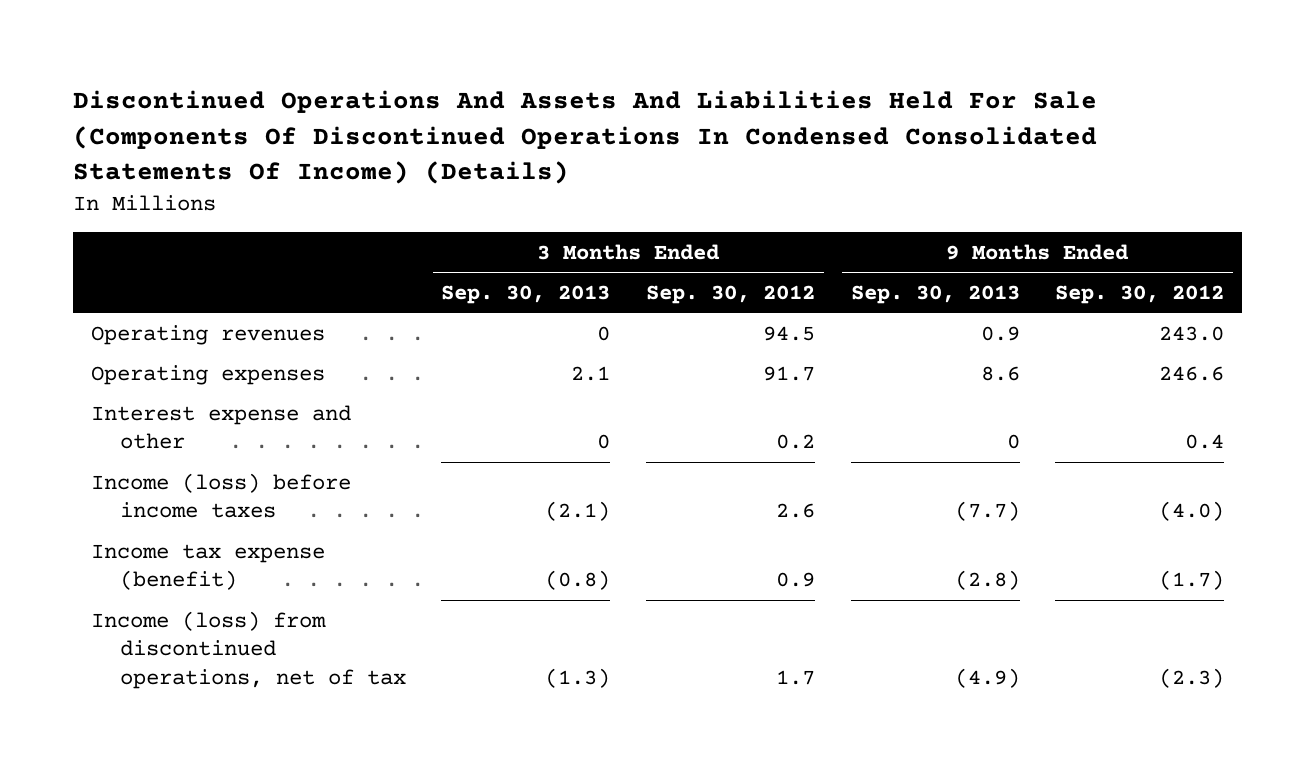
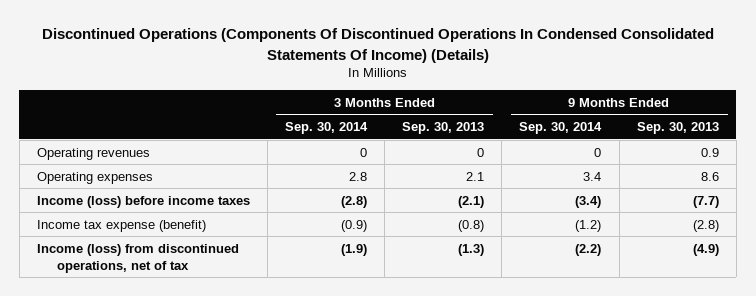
- Discontinued Operations And Assets And Liabilities Held For Sale (Components Of Discontinued Operations In Condensed Consolidated Statements Of Income) (Details)
+ Discontinued Operations (Components Of Discontinued Operations In Condensed Consolidated Statements Of Income) (Details)
- | 3 Months Ended Sep. 30, 2013 | 3 Months Ended Sep. 30, 2012 | 9 Months Ended Sep. 30, 2013 | 9 Months Ended Sep. 30, 2012
+ | 3 Months Ended Sep. 30, 2014 | 3 Months Ended Sep. 30, 2013 | 9 Months Ended Sep. 30, 2014 | 9 Months Ended Sep. 30, 2013
- Interest expense and other | 0 | 0.2 | 0 | 0.4

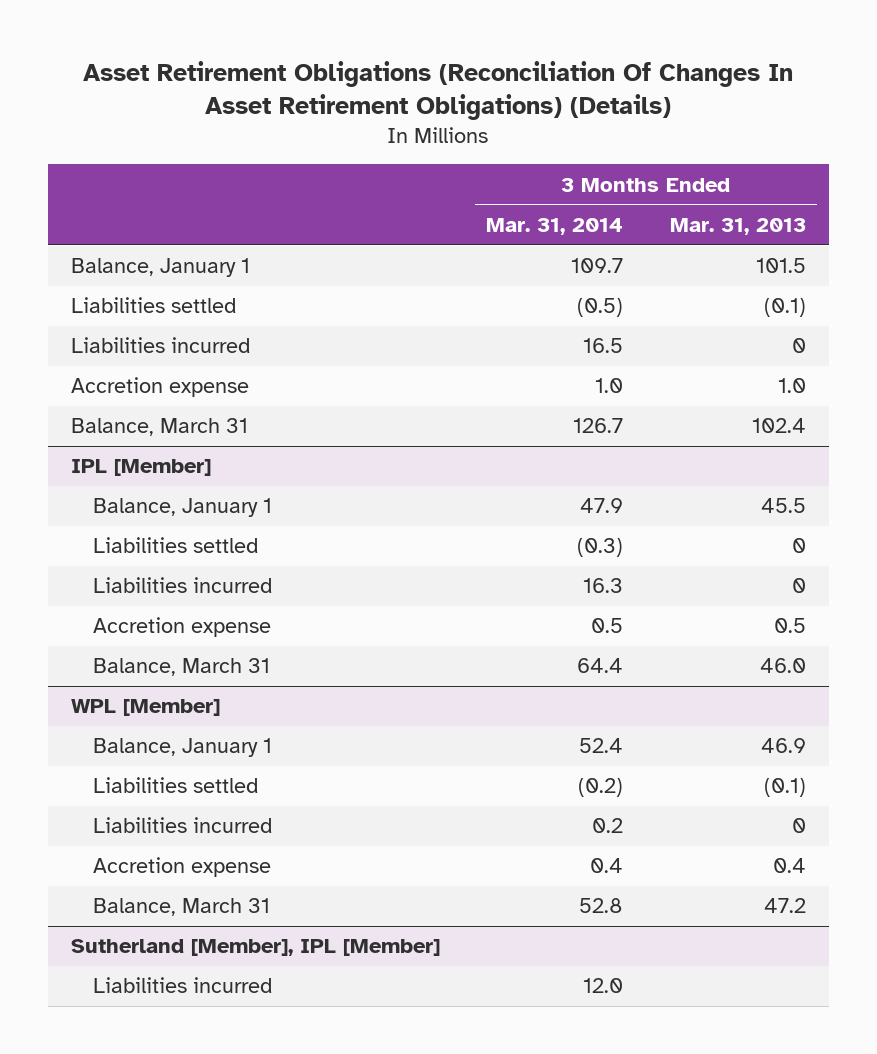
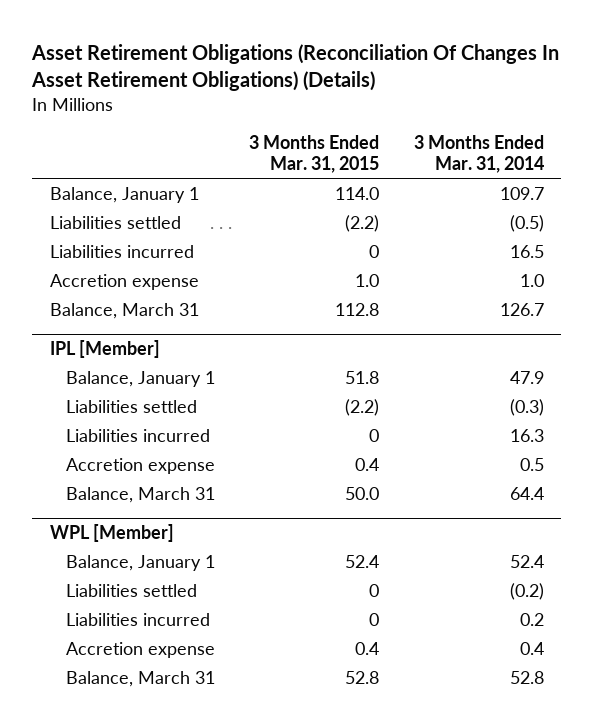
- | 3 Months Ended Mar. 31, 2014 | 3 Months Ended Mar. 31, 2013
+ | 3 Months Ended Mar. 31, 2015 | 3 Months Ended Mar. 31, 2014
- Sutherland [Member], IPL [Member]
- Liabilities incurred | 12.0 |

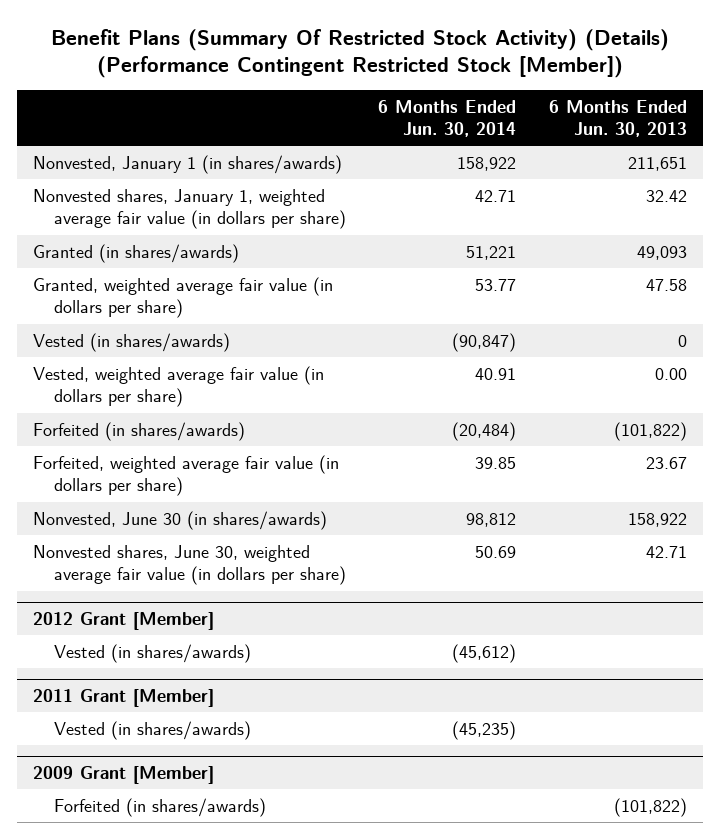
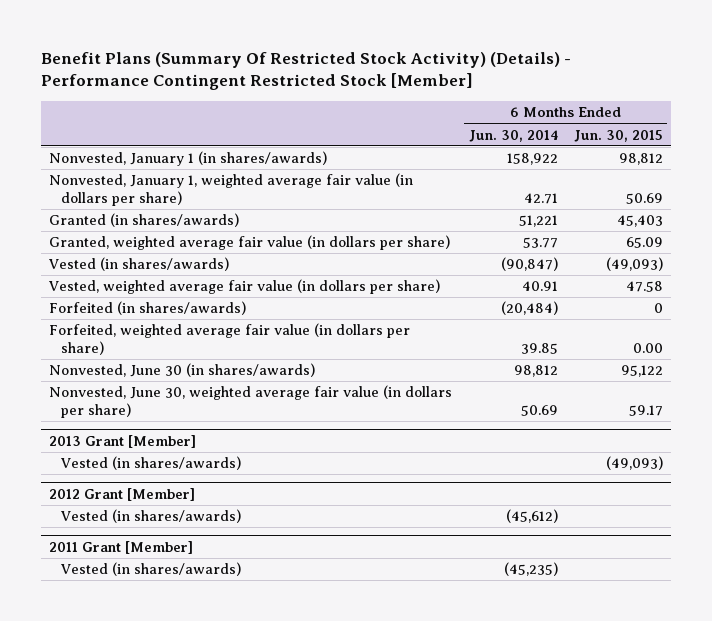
- Benefit Plans (Summary Of Restricted Stock Activity) (Details) (Performance Contingent Restricted Stock [Member])
+ Benefit Plans (Summary Of Restricted Stock Activity) (Details) - Performance Contingent Restricted Stock [Member]
- | 6 Months Ended Jun. 30, 2014 | 6 Months Ended Jun. 30, 2013
+ | 6 Months Ended Jun. 30, 2014 | 6 Months Ended Jun. 30, 2015
- Nonvested shares, January 1, weighted average fair value (in dollars per share) | 42.71 | 32.42
+ Nonvested, January 1, weighted average fair value (in dollars per share) | 42.71 | 50.69
- Nonvested shares, June 30, weighted average fair value (in dollars per share) | 50.69 | 42.71
+ Nonvested, June 30, weighted average fair value (in dollars per share) | 50.69 | 59.17
+ 2013 Grant [Member]
+ Vested (in shares/awards) | | (49,093)
- 2009 Grant [Member]
- Forfeited (in shares/awards) | | (101,822)

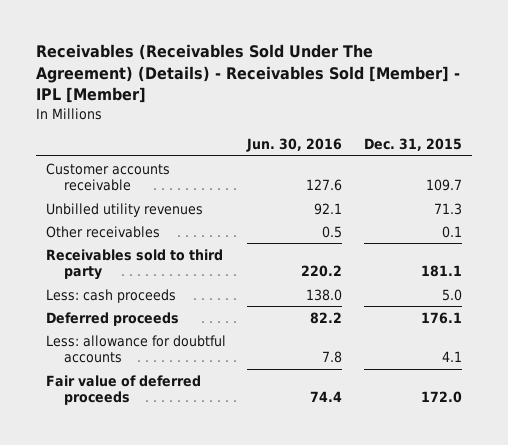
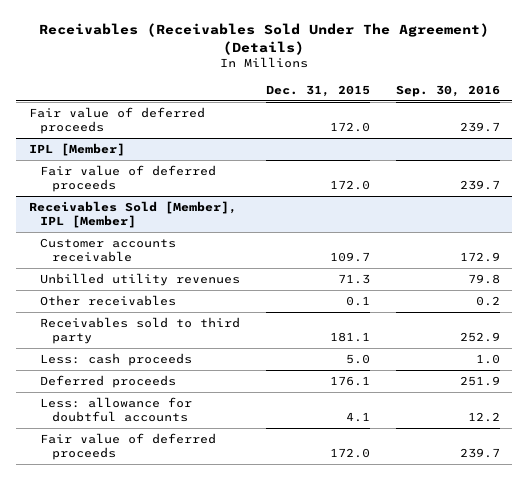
- Receivables (Receivables Sold Under The Agreement) (Details) - Receivables Sold [Member] - IPL [Member]
+ Receivables (Receivables Sold Under The Agreement) (Details)
- | Jun. 30, 2016 | Dec. 31, 2015
+ | Dec. 31, 2015 | Sep. 30, 2016
+ Fair value of deferred proceeds | 172.0 | 239.7
+ IPL [Member]
+ Fair value of deferred proceeds | 172.0 | 239.7
+ Receivables Sold [Member], IPL [Member]

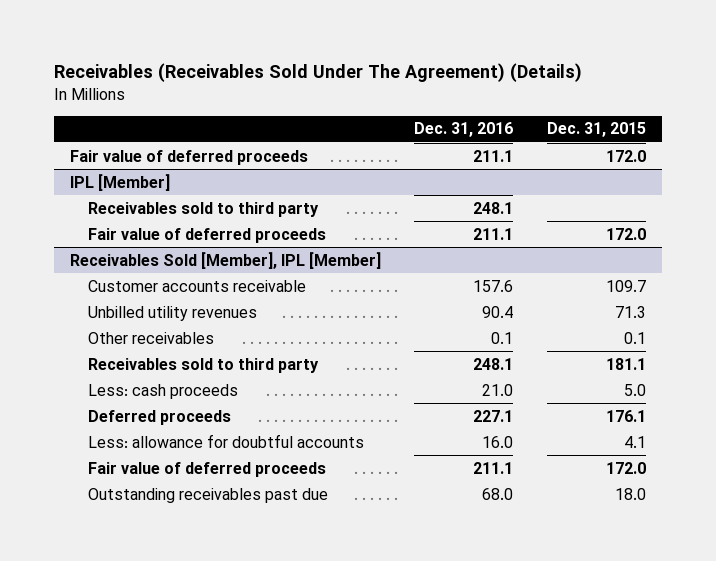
- | Dec. 31, 2015 | Sep. 30, 2016
+ | Dec. 31, 2016 | Dec. 31, 2015
@ IPL [Member]
+ Receivables sold to third party | 248.1 |
@ Receivables Sold [Member], IPL [Member]
+ Outstanding receivables past due | 68.0 | 18.0

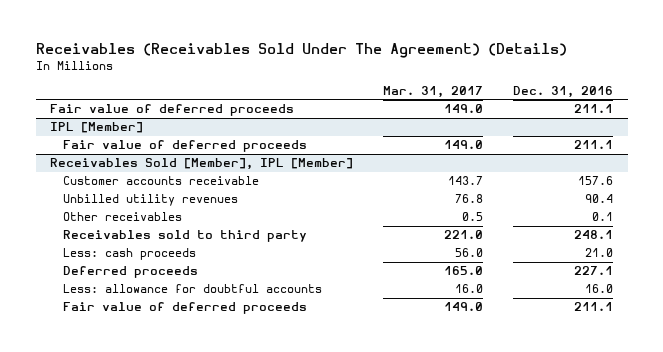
- | Dec. 31, 2016 | Dec. 31, 2015
+ | Mar. 31, 2017 | Dec. 31, 2016
@ IPL [Member]
- Receivables sold to third party | 248.1 |
@ Receivables Sold [Member], IPL [Member]
- Outstanding receivables past due | 68.0 | 18.0

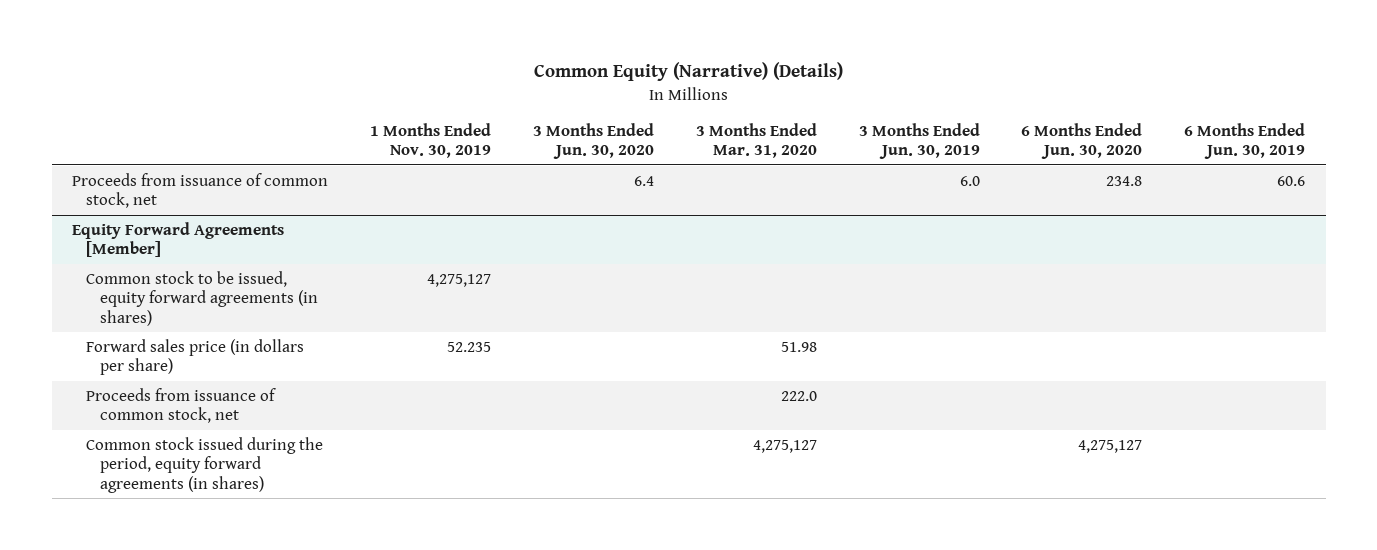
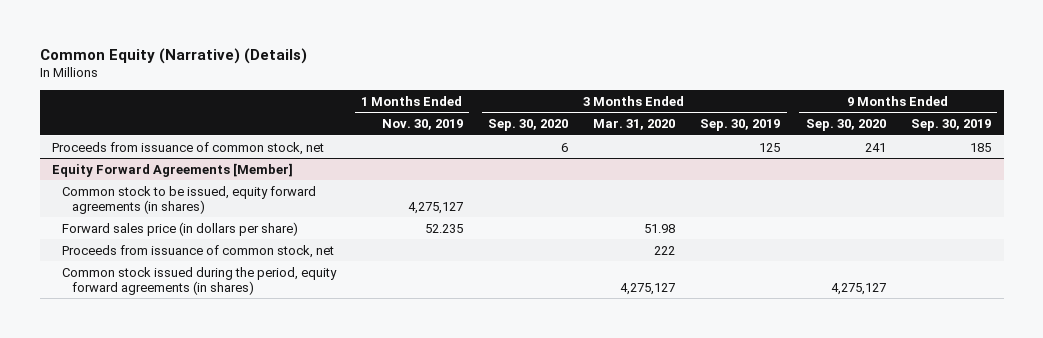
- | 1 Months Ended Nov. 30, 2019 | 3 Months Ended Jun. 30, 2020 | 3 Months Ended Mar. 31, 2020 | 3 Months Ended Jun. 30, 2019 | 6 Months Ended Jun. 30, 2020 | 6 Months Ended Jun. 30, 2019
+ | 1 Months Ended Nov. 30, 2019 | 3 Months Ended Sep. 30, 2020 | 3 Months Ended Mar. 31, 2020 | 3 Months Ended Sep. 30, 2019 | 9 Months Ended Sep. 30, 2020 | 9 Months Ended Sep. 30, 2019
@ Equity Forward Agreements [Member]
- Proceeds from issuance of common stock, net | | | 222.0 | | |
+ Proceeds from issuance of common stock, net | | | 222 | | |

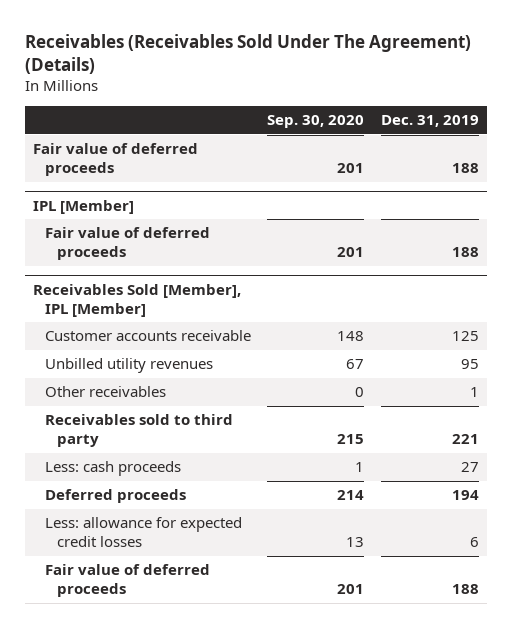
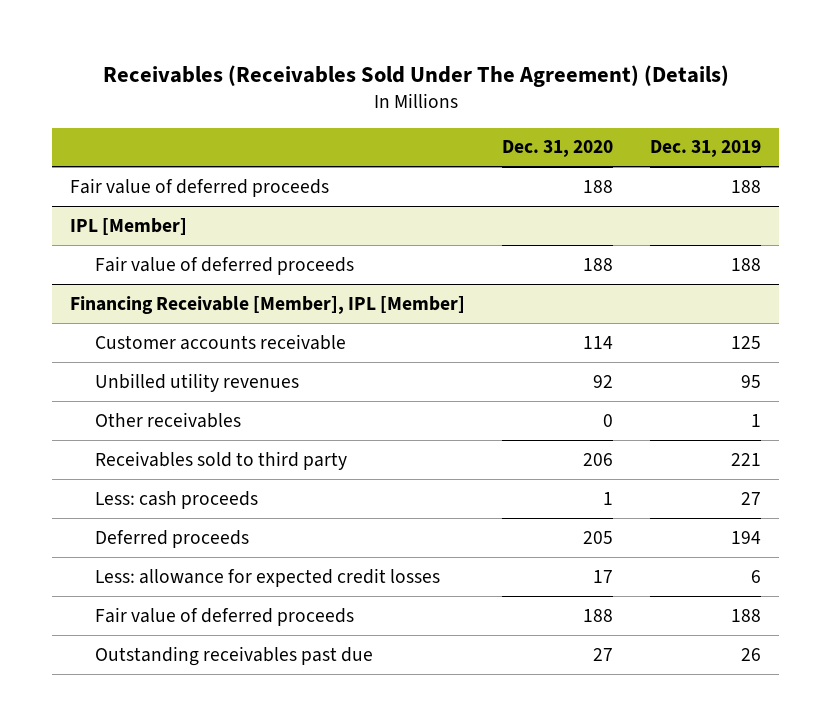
- | Sep. 30, 2020 | Dec. 31, 2019
+ | Dec. 31, 2020 | Dec. 31, 2019
- Receivables Sold [Member], IPL [Member]
+ Financing Receivable [Member], IPL [Member]
+ Outstanding receivables past due | 27 | 26

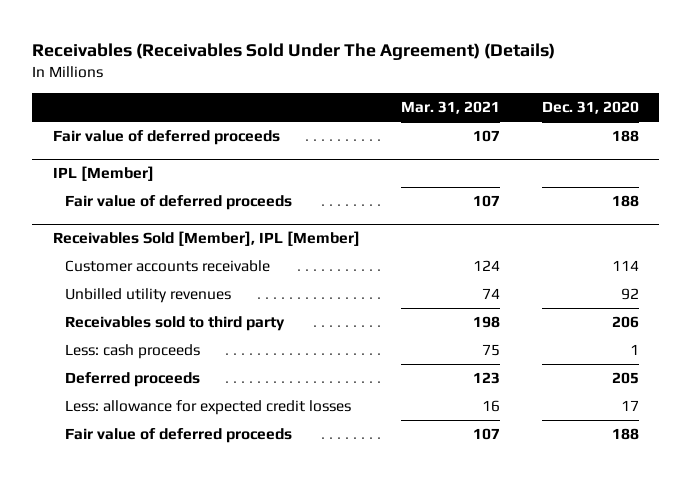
- | Dec. 31, 2020 | Dec. 31, 2019
+ | Mar. 31, 2021 | Dec. 31, 2020
- Financing Receivable [Member], IPL [Member]
+ Receivables Sold [Member], IPL [Member]
- Other receivables | 0 | 1
- Outstanding receivables past due | 27 | 26

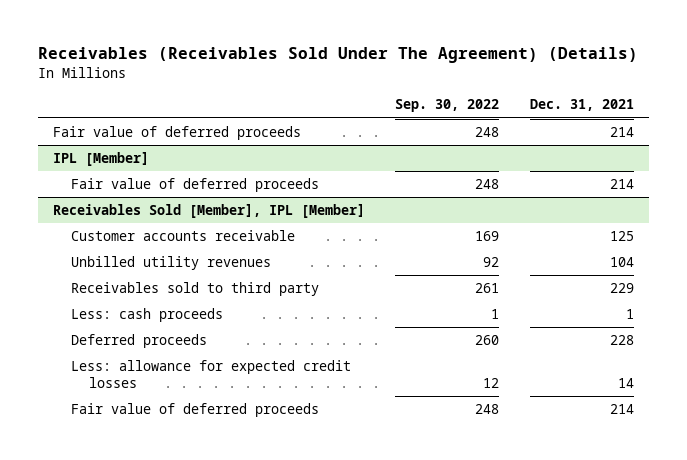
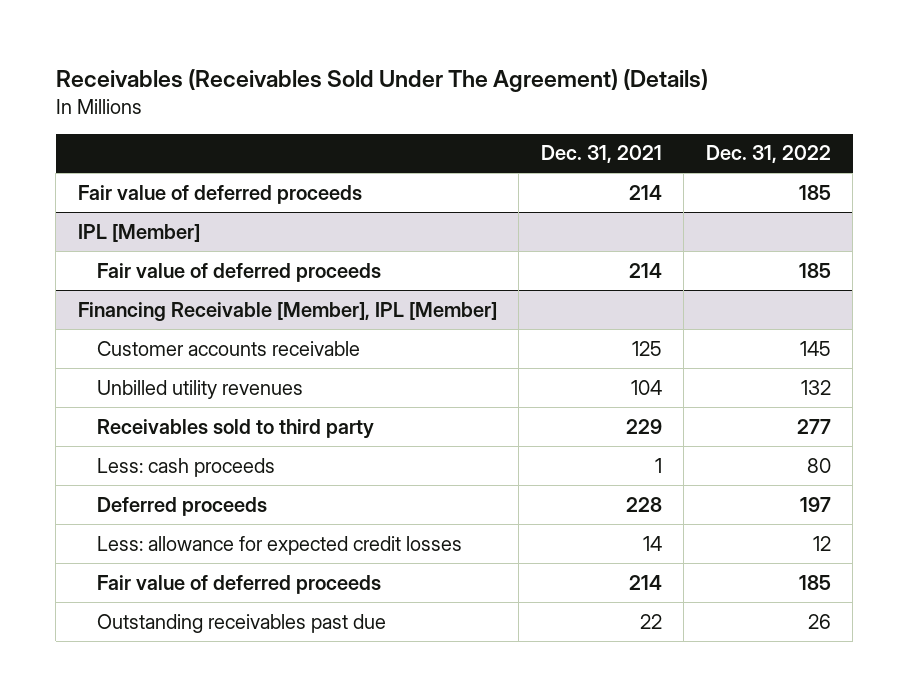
- | Sep. 30, 2022 | Dec. 31, 2021
+ | Dec. 31, 2021 | Dec. 31, 2022
- Receivables Sold [Member], IPL [Member]
+ Financing Receivable [Member], IPL [Member]
+ Outstanding receivables past due | 22 | 26

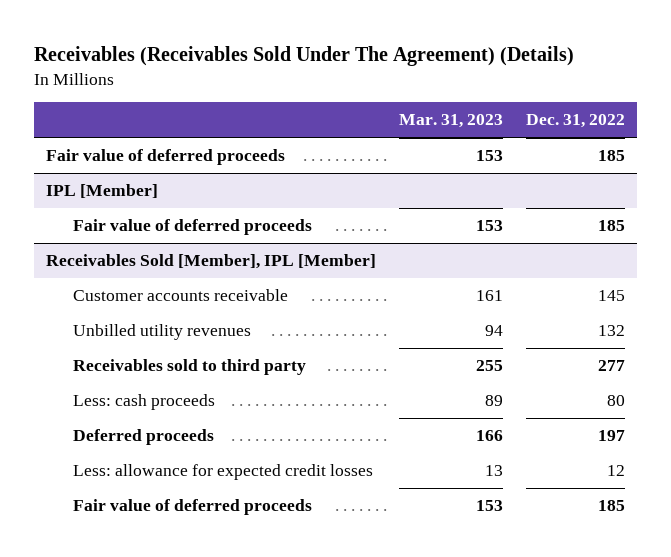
- | Dec. 31, 2021 | Dec. 31, 2022
+ | Mar. 31, 2023 | Dec. 31, 2022
- Financing Receivable [Member], IPL [Member]
+ Receivables Sold [Member], IPL [Member]
- Outstanding receivables past due | 22 | 26

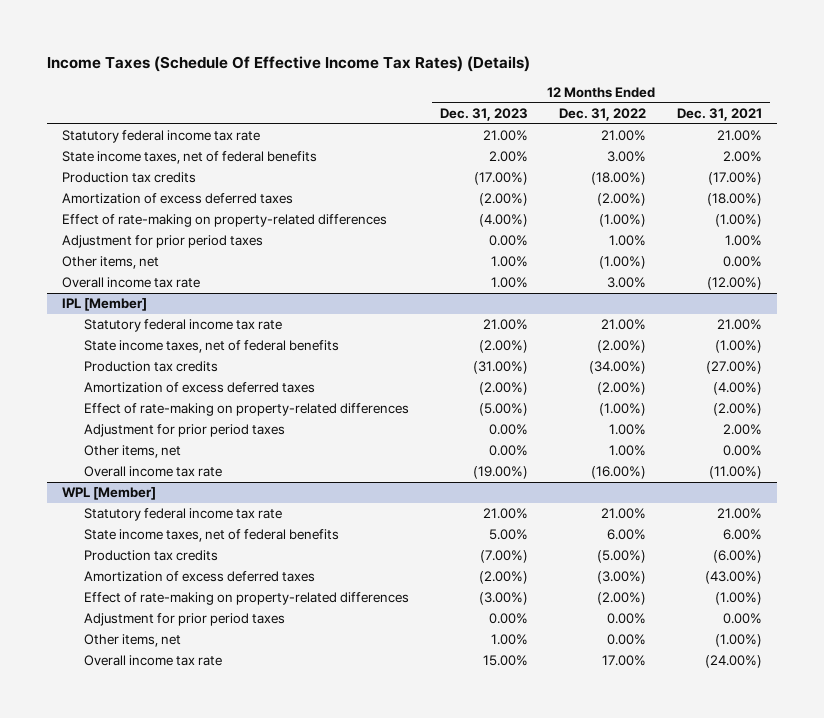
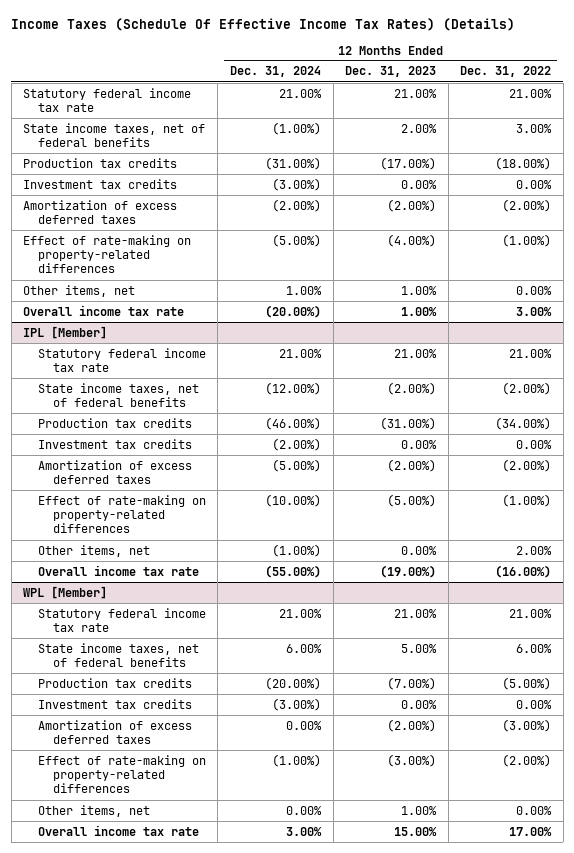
- | 12 Months Ended Dec. 31, 2023 | 12 Months Ended Dec. 31, 2022 | 12 Months Ended Dec. 31, 2021
+ | 12 Months Ended Dec. 31, 2024 | 12 Months Ended Dec. 31, 2023 | 12 Months Ended Dec. 31, 2022
+ Investment tax credits | (3.00%) | 0.00% | 0.00%
- Adjustment for prior period taxes | 0.00% | 1.00% | 1.00%
- Other items, net | 1.00% | (1.00%) | 0.00%
+ Other items, net | 1.00% | 1.00% | 0.00%
@ IPL [Member]
+ Investment tax credits | (2.00%) | 0.00% | 0.00%
- Adjustment for prior period taxes | 0.00% | 1.00% | 2.00%
- Other items, net | 0.00% | 1.00% | 0.00%
+ Other items, net | (1.00%) | 0.00% | 2.00%
@ WPL [Member]
+ Investment tax credits | (3.00%) | 0.00% | 0.00%
- Adjustment for prior period taxes | 0.00% | 0.00% | 0.00%

